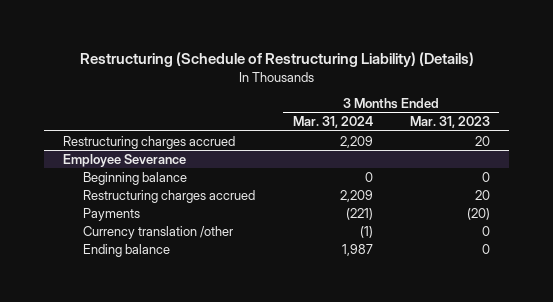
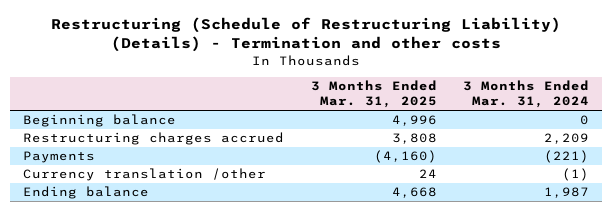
- Restructuring (Schedule of Restructuring Liability) (Details)
+ Restructuring (Schedule of Restructuring Liability) (Details) - Termination and other costs
- | 3 Months Ended Mar. 31, 2024 | 3 Months Ended Mar. 31, 2023
+ | 3 Months Ended Mar. 31, 2025 | 3 Months Ended Mar. 31, 2024
- Restructuring charges accrued | 2,209 | 20
- Employee Severance

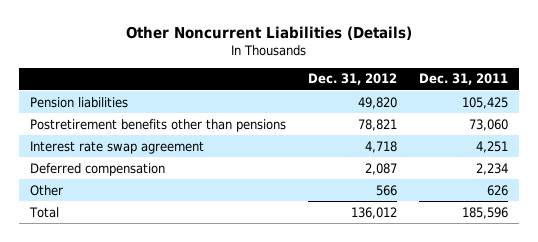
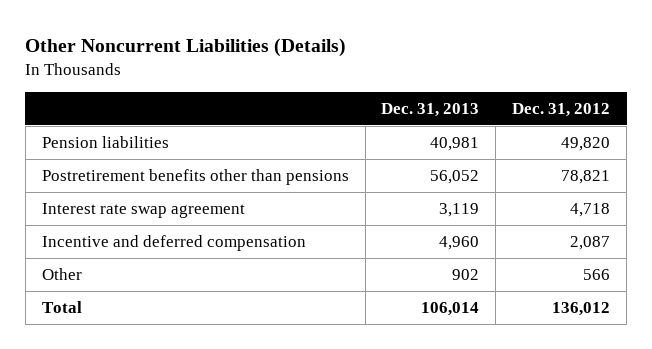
- | Dec. 31, 2012 | Dec. 31, 2011
+ | Dec. 31, 2013 | Dec. 31, 2012
- Deferred compensation | 2,087 | 2,234
+ Incentive and deferred compensation | 4,960 | 2,087

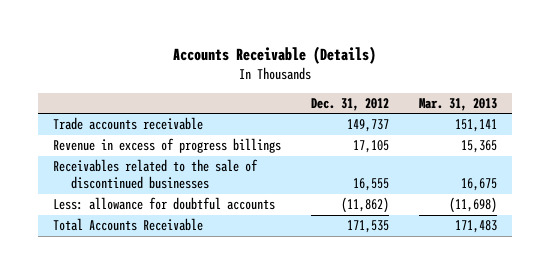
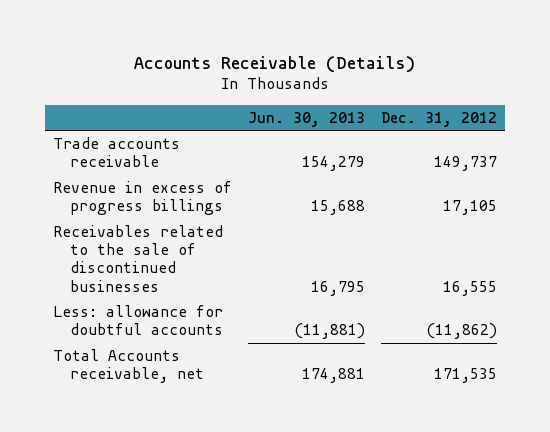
- | Dec. 31, 2012 | Mar. 31, 2013
+ | Jun. 30, 2013 | Dec. 31, 2012
- Total Accounts Receivable | 171,535 | 171,483
+ Total Accounts receivable, net | 174,881 | 171,535

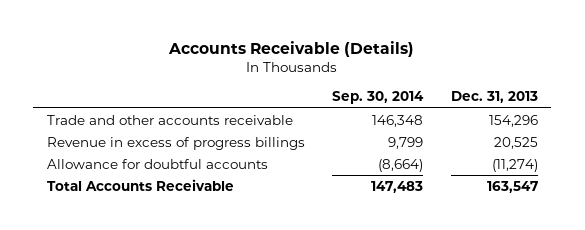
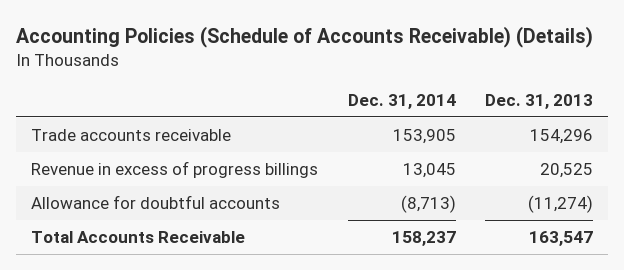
- Accounts Receivable (Details)
+ Accounting Policies (Schedule of Accounts Receivable) (Details)
- | Sep. 30, 2014 | Dec. 31, 2013
+ | Dec. 31, 2014 | Dec. 31, 2013
- Trade and other accounts receivable | 146,348 | 154,296
+ Trade accounts receivable | 153,905 | 154,296

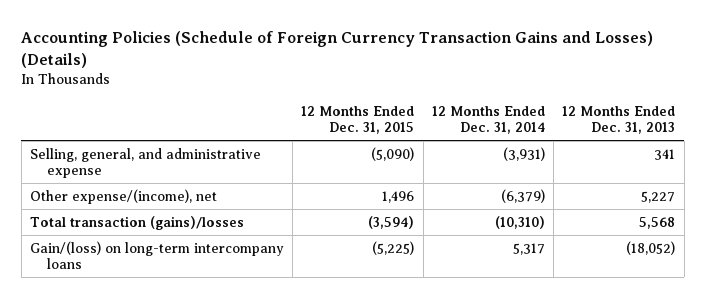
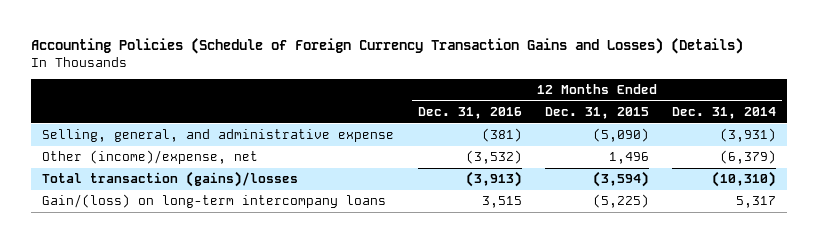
- | 12 Months Ended Dec. 31, 2015 | 12 Months Ended Dec. 31, 2014 | 12 Months Ended Dec. 31, 2013
+ | 12 Months Ended Dec. 31, 2016 | 12 Months Ended Dec. 31, 2015 | 12 Months Ended Dec. 31, 2014
- Other expense/(income), net | 1,496 | (6,379) | 5,227
+ Other (income)/expense, net | (3,532) | 1,496 | (6,379)

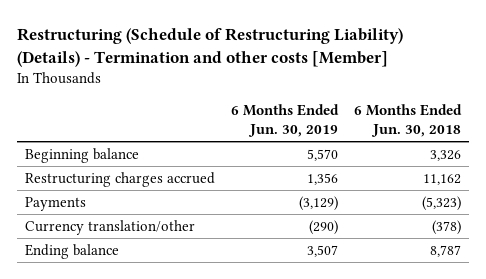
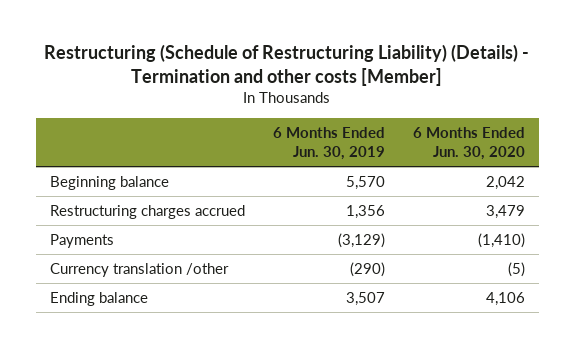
- | 6 Months Ended Jun. 30, 2019 | 6 Months Ended Jun. 30, 2018
+ | 6 Months Ended Jun. 30, 2019 | 6 Months Ended Jun. 30, 2020
- Currency translation/other | (290) | (378)
+ Currency translation /other | (290) | (5)

